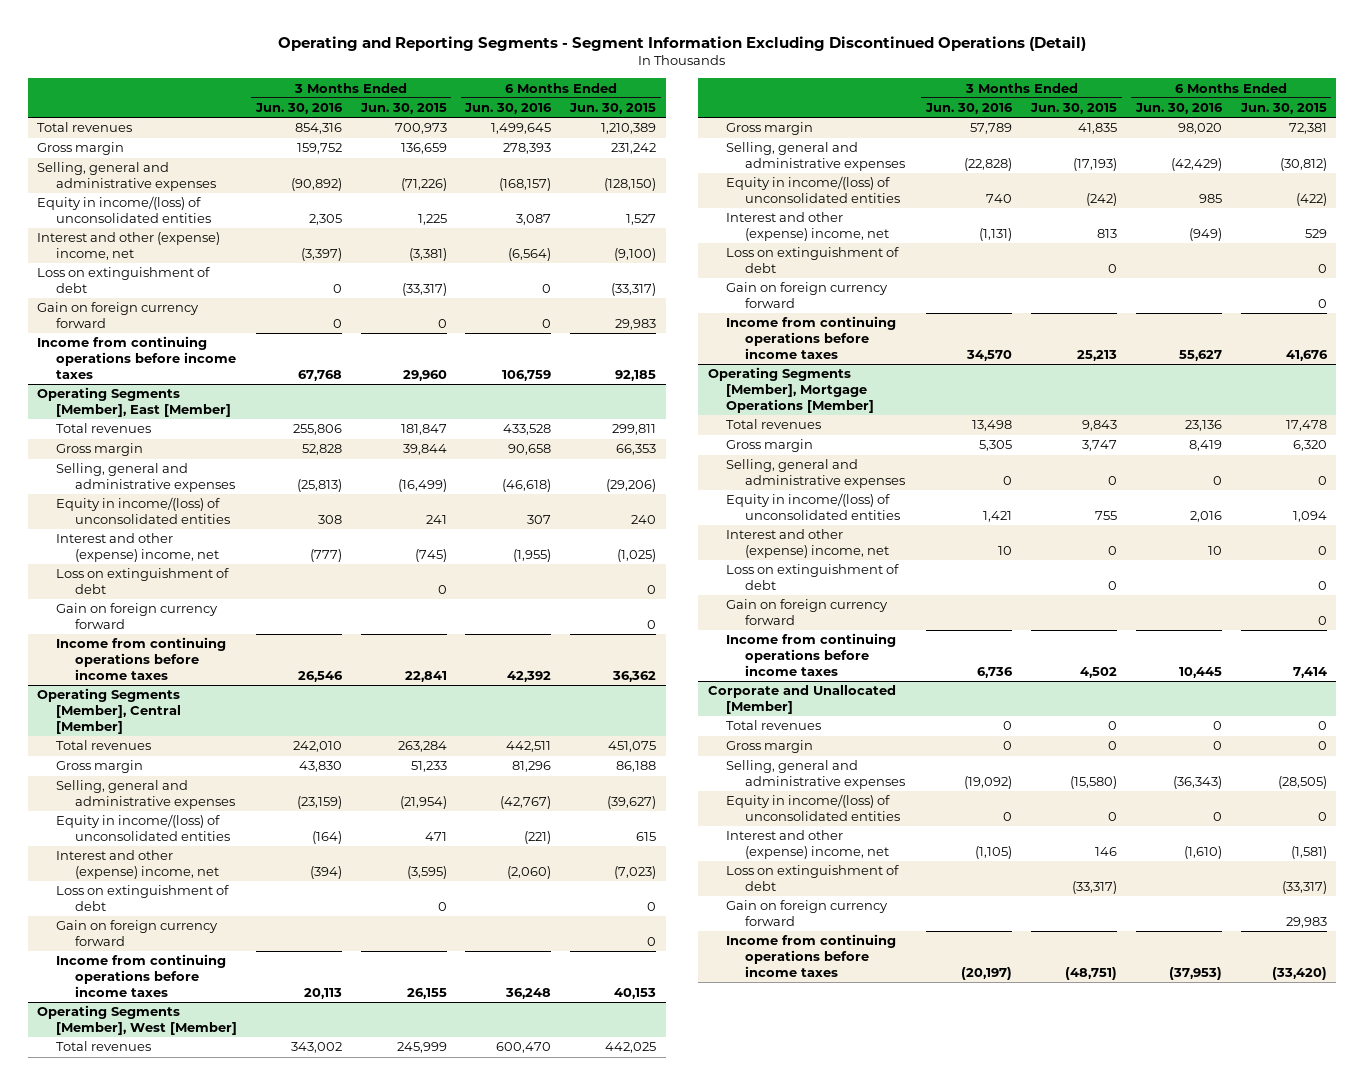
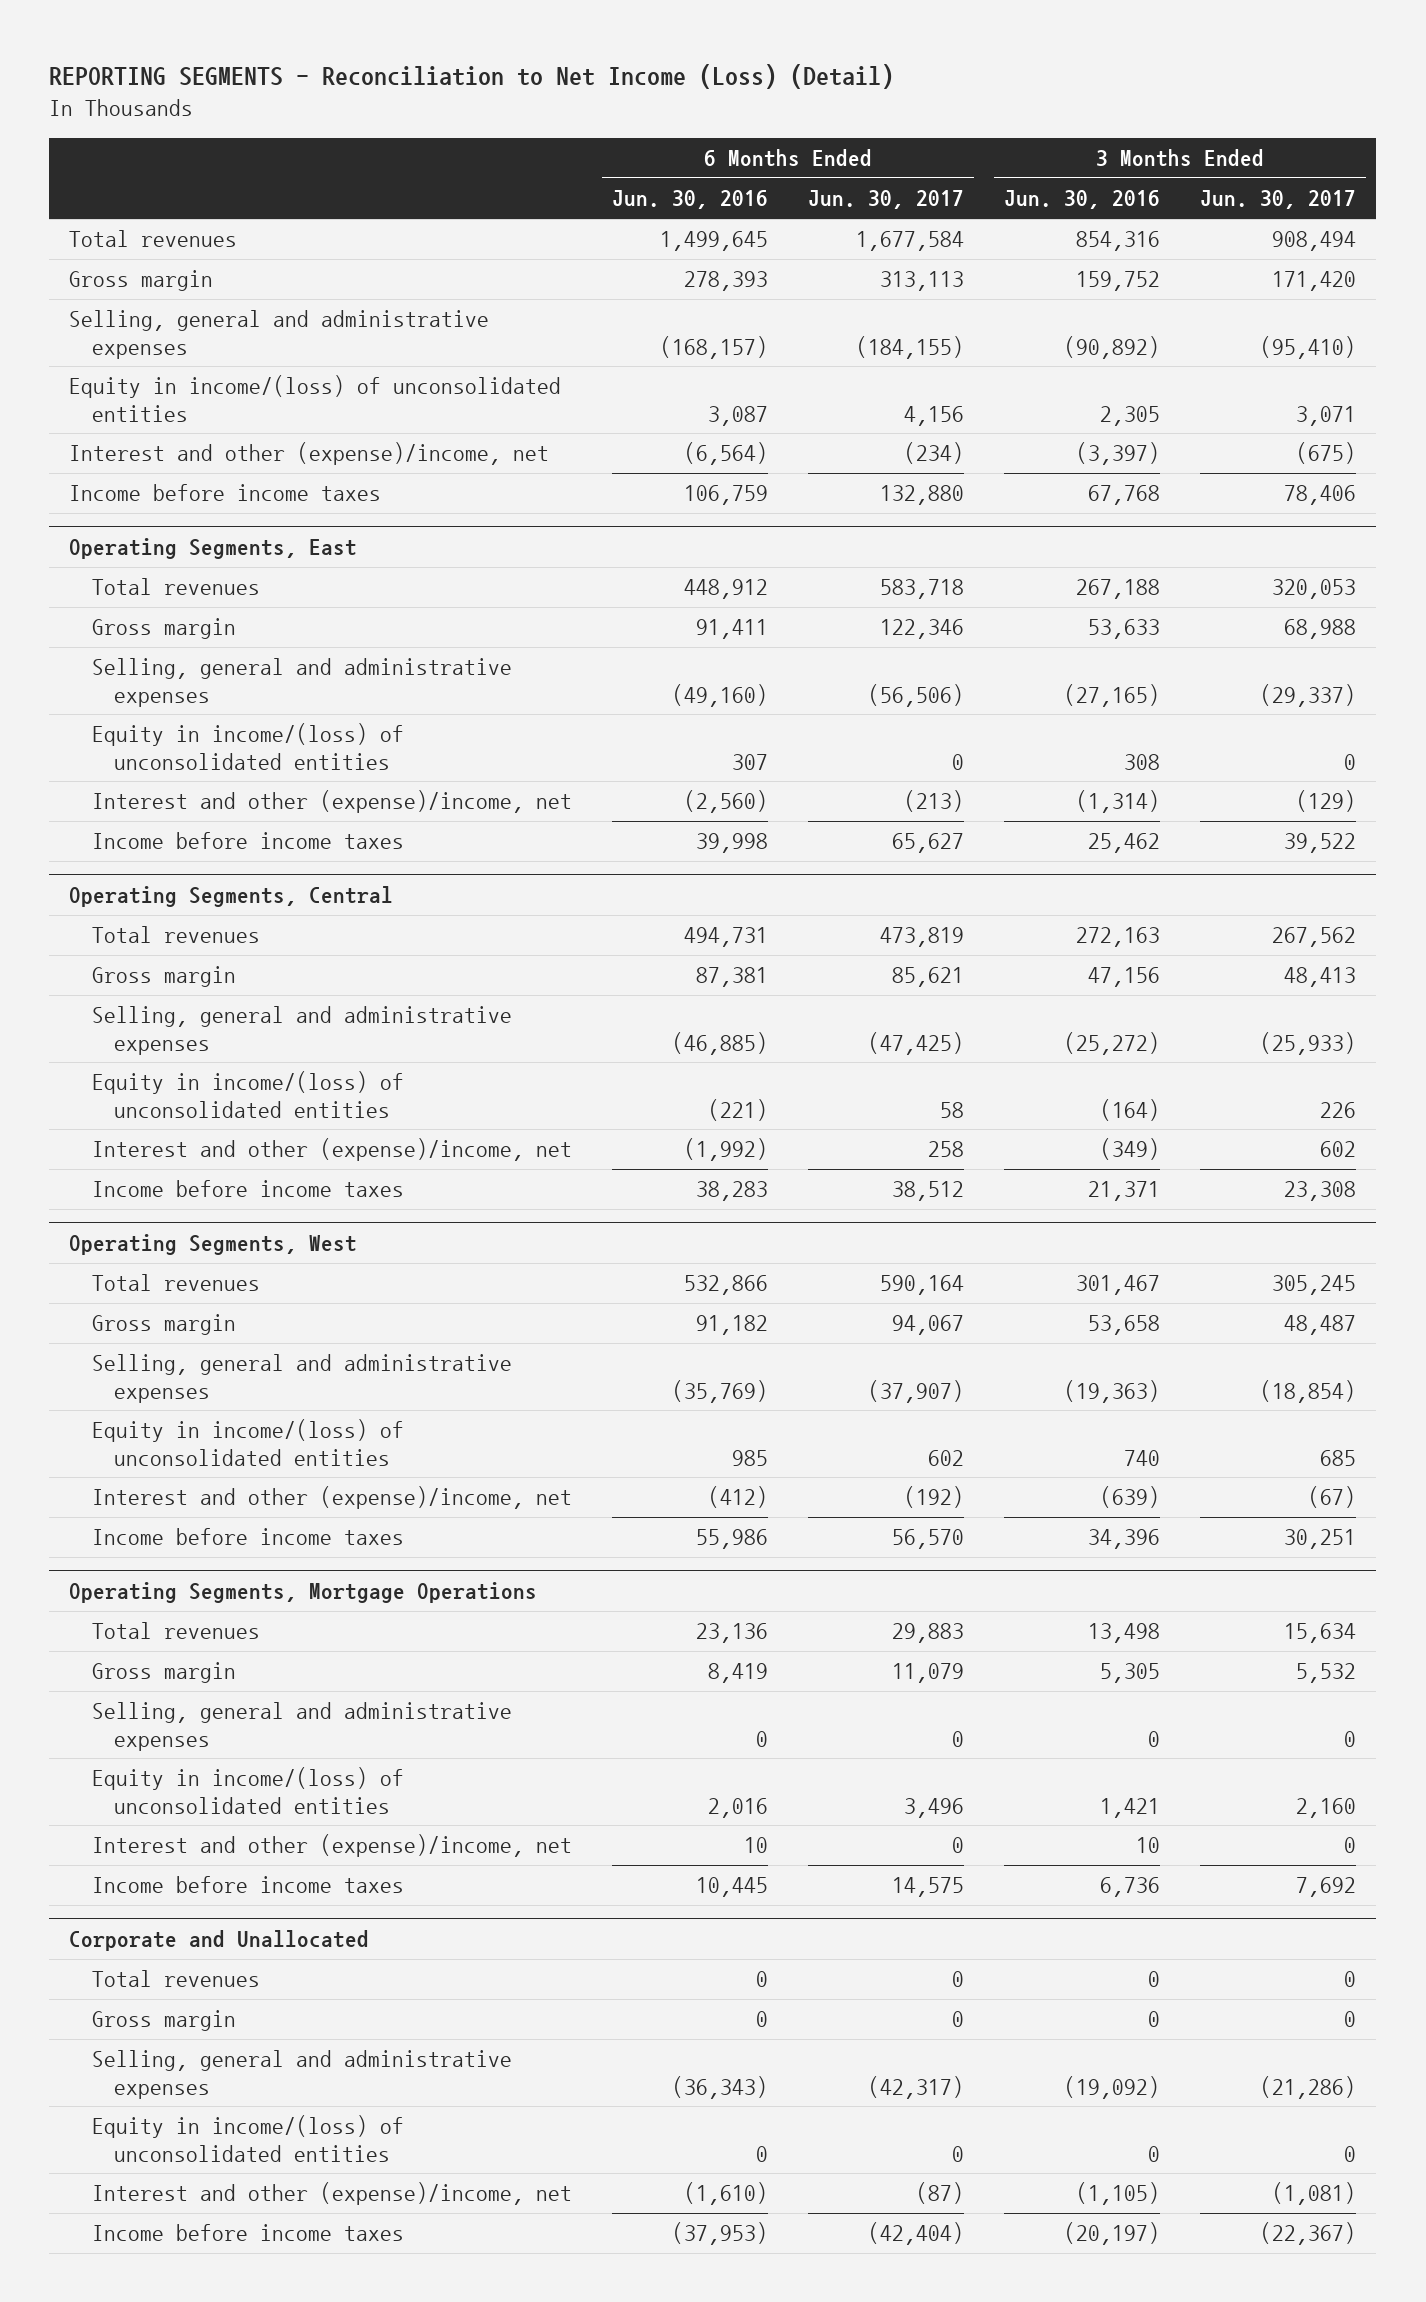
- Operating and Reporting Segments - Segment Information Excluding Discontinued Operations (Detail)
+ REPORTING SEGMENTS - Reconciliation to Net Income (Loss) (Detail)
- | 3 Months Ended Jun. 30, 2016 | 3 Months Ended Jun. 30, 2015 | 6 Months Ended Jun. 30, 2016 | 6 Months Ended Jun. 30, 2015
+ | 6 Months Ended Jun. 30, 2016 | 6 Months Ended Jun. 30, 2017 | 3 Months Ended Jun. 30, 2016 | 3 Months Ended Jun. 30, 2017
- Interest and other (expense) income, net | (3,397) | (3,381) | (6,564) | (9,100)
- Loss on extinguishment of debt | 0 | (33,317) | 0 | (33,317)
- Gain on foreign currency forward | 0 | 0 | 0 | 29,983
- Income from continuing operations before income taxes | 67,768 | 29,960 | 106,759 | 92,185
- Operating Segments [Member], East [Member]
- Total revenues | 255,806 | 181,847 | 433,528 | 299,811
- Gross margin | 52,828 | 39,844 | 90,658 | 66,353
- Selling, general and administrative expenses | (25,813) | (16,499) | (46,618) | (29,206)
+ Interest and other (expense)/income, net | (6,564) | (234) | (3,397) | (675)
+ Income before income taxes | 106,759 | 132,880 | 67,768 | 78,406
+ Operating Segments, East
+ Total revenues | 448,912 | 583,718 | 267,188 | 320,053
+ Gross margin | 91,411 | 122,346 | 53,633 | 68,988
+ Selling, general and administrative expenses | (49,160) | (56,506) | (27,165) | (29,337)
- Interest and other (expense) income, net | (777) | (745) | (1,955) | (1,025)
- Loss on extinguishment of debt | | 0 | | 0
- Gain on foreign currency forward | | | | 0
- Income from continuing operations before income taxes | 26,546 | 22,841 | 42,392 | 36,362
- Operating Segments [Member], Central [Member]
- Total revenues | 242,010 | 263,284 | 442,511 | 451,075
- Gross margin | 43,830 | 51,233 | 81,296 | 86,188
- Selling, general and administrative expenses | (23,159) | (21,954) | (42,767) | (39,627)
+ Interest and other (expense)/income, net | (2,560) | (213) | (1,314) | (129)
+ Income before income taxes | 39,998 | 65,627 | 25,462 | 39,522
+ Operating Segments, Central
+ Total revenues | 494,731 | 473,819 | 272,163 | 267,562
+ Gross margin | 87,381 | 85,621 | 47,156 | 48,413
+ Selling, general and administrative expenses | (46,885) | (47,425) | (25,272) | (25,933)
- Interest and other (expense) income, net | (394) | (3,595) | (2,060) | (7,023)
- Loss on extinguishment of debt | | 0 | | 0
- Gain on foreign currency forward | | | | 0
- Income from continuing operations before income taxes | 20,113 | 26,155 | 36,248 | 40,153
- Operating Segments [Member], West [Member]
- Total revenues | 343,002 | 245,999 | 600,470 | 442,025
- Gross margin | 57,789 | 41,835 | 98,020 | 72,381
- Selling, general and administrative expenses | (22,828) | (17,193) | (42,429) | (30,812)
+ Interest and other (expense)/income, net | (1,992) | 258 | (349) | 602
+ Income before income taxes | 38,283 | 38,512 | 21,371 | 23,308
+ Operating Segments, West
+ Total revenues | 532,866 | 590,164 | 301,467 | 305,245
+ Gross margin | 91,182 | 94,067 | 53,658 | 48,487
+ Selling, general and administrative expenses | (35,769) | (37,907) | (19,363) | (18,854)
- Interest and other (expense) income, net | (1,131) | 813 | (949) | 529
- Loss on extinguishment of debt | | 0 | | 0
- Gain on foreign currency forward | | | | 0
- Income from continuing operations before income taxes | 34,570 | 25,213 | 55,627 | 41,676
- Operating Segments [Member], Mortgage Operations [Member]
+ Interest and other (expense)/income, net | (412) | (192) | (639) | (67)
+ Income before income taxes | 55,986 | 56,570 | 34,396 | 30,251
+ Operating Segments, Mortgage Operations
- Interest and other (expense) income, net | 10 | 0 | 10 | 0
- Loss on extinguishment of debt | | 0 | | 0
- Gain on foreign currency forward | | | | 0
- Income from continuing operations before income taxes | 6,736 | 4,502 | 10,445 | 7,414
- Corporate and Unallocated [Member]
+ Interest and other (expense)/income, net | 10 | 0 | 10 | 0
+ Income before income taxes | 10,445 | 14,575 | 6,736 | 7,692
+ Corporate and Unallocated
- Interest and other (expense) income, net | (1,105) | 146 | (1,610) | (1,581)
- Loss on extinguishment of debt | | (33,317) | | (33,317)
- Gain on foreign currency forward | | | | 29,983
- Income from continuing operations before income taxes | (20,197) | (48,751) | (37,953) | (33,420)
+ Interest and other (expense)/income, net | (1,610) | (87) | (1,105) | (1,081)
+ Income before income taxes | (37,953) | (42,404) | (20,197) | (22,367)

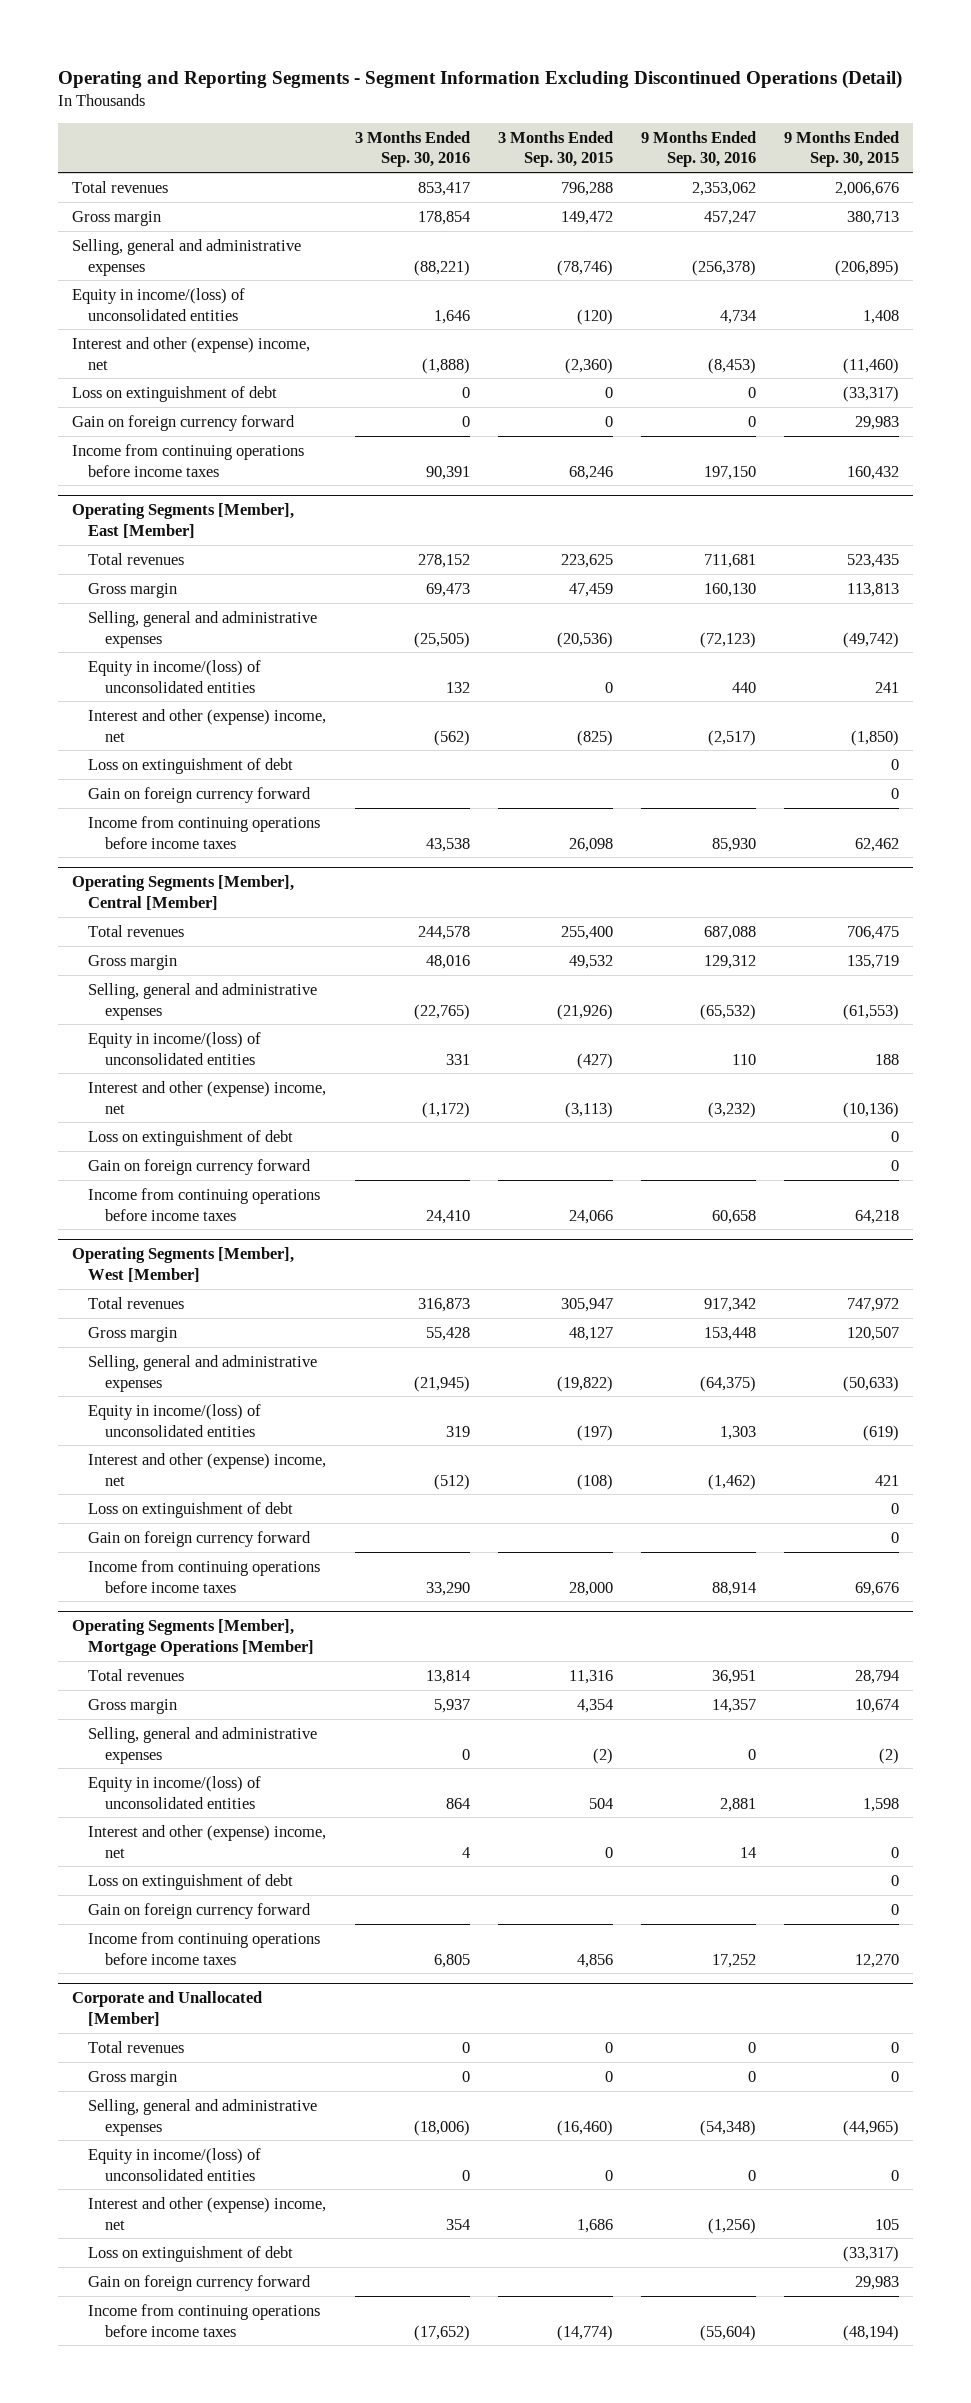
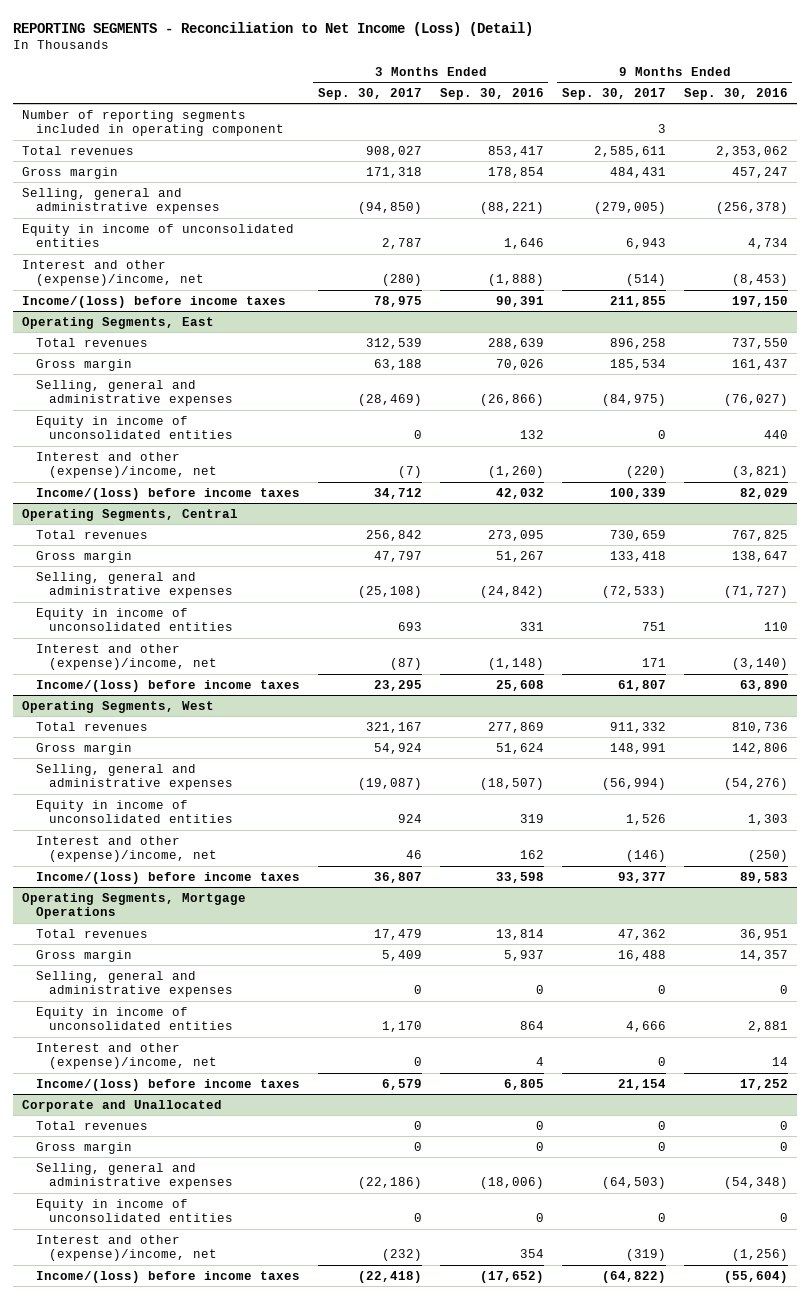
- Operating and Reporting Segments - Segment Information Excluding Discontinued Operations (Detail)
+ REPORTING SEGMENTS - Reconciliation to Net Income (Loss) (Detail)
- | 3 Months Ended Sep. 30, 2016 | 3 Months Ended Sep. 30, 2015 | 9 Months Ended Sep. 30, 2016 | 9 Months Ended Sep. 30, 2015
+ | 3 Months Ended Sep. 30, 2017 | 3 Months Ended Sep. 30, 2016 | 9 Months Ended Sep. 30, 2017 | 9 Months Ended Sep. 30, 2016
+ Number of reporting segments included in operating component | | | 3 |
- Equity in income/(loss) of unconsolidated entities | 1,646 | (120) | 4,734 | 1,408
- Interest and other (expense) income, net | (1,888) | (2,360) | (8,453) | (11,460)
- Loss on extinguishment of debt | 0 | 0 | 0 | (33,317)
- Gain on foreign currency forward | 0 | 0 | 0 | 29,983
- Income from continuing operations before income taxes | 90,391 | 68,246 | 197,150 | 160,432
- Operating Segments [Member], East [Member]
- Total revenues | 278,152 | 223,625 | 711,681 | 523,435
- Gross margin | 69,473 | 47,459 | 160,130 | 113,813
- Selling, general and administrative expenses | (25,505) | (20,536) | (72,123) | (49,742)
- Equity in income/(loss) of unconsolidated entities | 132 | 0 | 440 | 241
- Interest and other (expense) income, net | (562) | (825) | (2,517) | (1,850)
- Loss on extinguishment of debt | | | | 0
- Gain on foreign currency forward | | | | 0
- Income from continuing operations before income taxes | 43,538 | 26,098 | 85,930 | 62,462
- Operating Segments [Member], Central [Member]
- Total revenues | 244,578 | 255,400 | 687,088 | 706,475
- Gross margin | 48,016 | 49,532 | 129,312 | 135,719
- Selling, general and administrative expenses | (22,765) | (21,926) | (65,532) | (61,553)
- Equity in income/(loss) of unconsolidated entities | 331 | (427) | 110 | 188
- Interest and other (expense) income, net | (1,172) | (3,113) | (3,232) | (10,136)
- Loss on extinguishment of debt | | | | 0
- Gain on foreign currency forward | | | | 0
- Income from continuing operations before income taxes | 24,410 | 24,066 | 60,658 | 64,218
- Operating Segments [Member], West [Member]
- Total revenues | 316,873 | 305,947 | 917,342 | 747,972
- Gross margin | 55,428 | 48,127 | 153,448 | 120,507
- Selling, general and administrative expenses | (21,945) | (19,822) | (64,375) | (50,633)
- Equity in income/(loss) of unconsolidated entities | 319 | (197) | 1,303 | (619)
- Interest and other (expense) income, net | (512) | (108) | (1,462) | 421
- Loss on extinguishment of debt | | | | 0
- Gain on foreign currency forward | | | | 0
- Income from continuing operations before income taxes | 33,290 | 28,000 | 88,914 | 69,676
- Operating Segments [Member], Mortgage Operations [Member]
+ Equity in income of unconsolidated entities | 2,787 | 1,646 | 6,943 | 4,734
+ Interest and other (expense)/income, net | (280) | (1,888) | (514) | (8,453)
+ Income/(loss) before income taxes | 78,975 | 90,391 | 211,855 | 197,150
+ Operating Segments, East
+ Total revenues | 312,539 | 288,639 | 896,258 | 737,550
+ Gross margin | 63,188 | 70,026 | 185,534 | 161,437
+ Selling, general and administrative expenses | (28,469) | (26,866) | (84,975) | (76,027)
+ Equity in income of unconsolidated entities | 0 | 132 | 0 | 440
+ Interest and other (expense)/income, net | (7) | (1,260) | (220) | (3,821)
+ Income/(loss) before income taxes | 34,712 | 42,032 | 100,339 | 82,029
+ Operating Segments, Central
+ Total revenues | 256,842 | 273,095 | 730,659 | 767,825
+ Gross margin | 47,797 | 51,267 | 133,418 | 138,647
+ Selling, general and administrative expenses | (25,108) | (24,842) | (72,533) | (71,727)
+ Equity in income of unconsolidated entities | 693 | 331 | 751 | 110
+ Interest and other (expense)/income, net | (87) | (1,148) | 171 | (3,140)
+ Income/(loss) before income taxes | 23,295 | 25,608 | 61,807 | 63,890
+ Operating Segments, West
+ Total revenues | 321,167 | 277,869 | 911,332 | 810,736
+ Gross margin | 54,924 | 51,624 | 148,991 | 142,806
+ Selling, general and administrative expenses | (19,087) | (18,507) | (56,994) | (54,276)
+ Equity in income of unconsolidated entities | 924 | 319 | 1,526 | 1,303
+ Interest and other (expense)/income, net | 46 | 162 | (146) | (250)
+ Income/(loss) before income taxes | 36,807 | 33,598 | 93,377 | 89,583
+ Operating Segments, Mortgage Operations
- Equity in income/(loss) of unconsolidated entities | 864 | 504 | 2,881 | 1,598
- Interest and other (expense) income, net | 4 | 0 | 14 | 0
- Loss on extinguishment of debt | | | | 0
- Gain on foreign currency forward | | | | 0
- Income from continuing operations before income taxes | 6,805 | 4,856 | 17,252 | 12,270
- Corporate and Unallocated [Member]
+ Equity in income of unconsolidated entities | 1,170 | 864 | 4,666 | 2,881
+ Interest and other (expense)/income, net | 0 | 4 | 0 | 14
+ Income/(loss) before income taxes | 6,579 | 6,805 | 21,154 | 17,252
+ Corporate and Unallocated
- Equity in income/(loss) of unconsolidated entities | 0 | 0 | 0 | 0
- Interest and other (expense) income, net | 354 | 1,686 | (1,256) | 105
- Loss on extinguishment of debt | | | | (33,317)
- Gain on foreign currency forward | | | | 29,983
- Income from continuing operations before income taxes | (17,652) | (14,774) | (55,604) | (48,194)
+ Equity in income of unconsolidated entities | 0 | 0 | 0 | 0
+ Interest and other (expense)/income, net | (232) | 354 | (319) | (1,256)
+ Income/(loss) before income taxes | (22,418) | (17,652) | (64,822) | (55,604)

